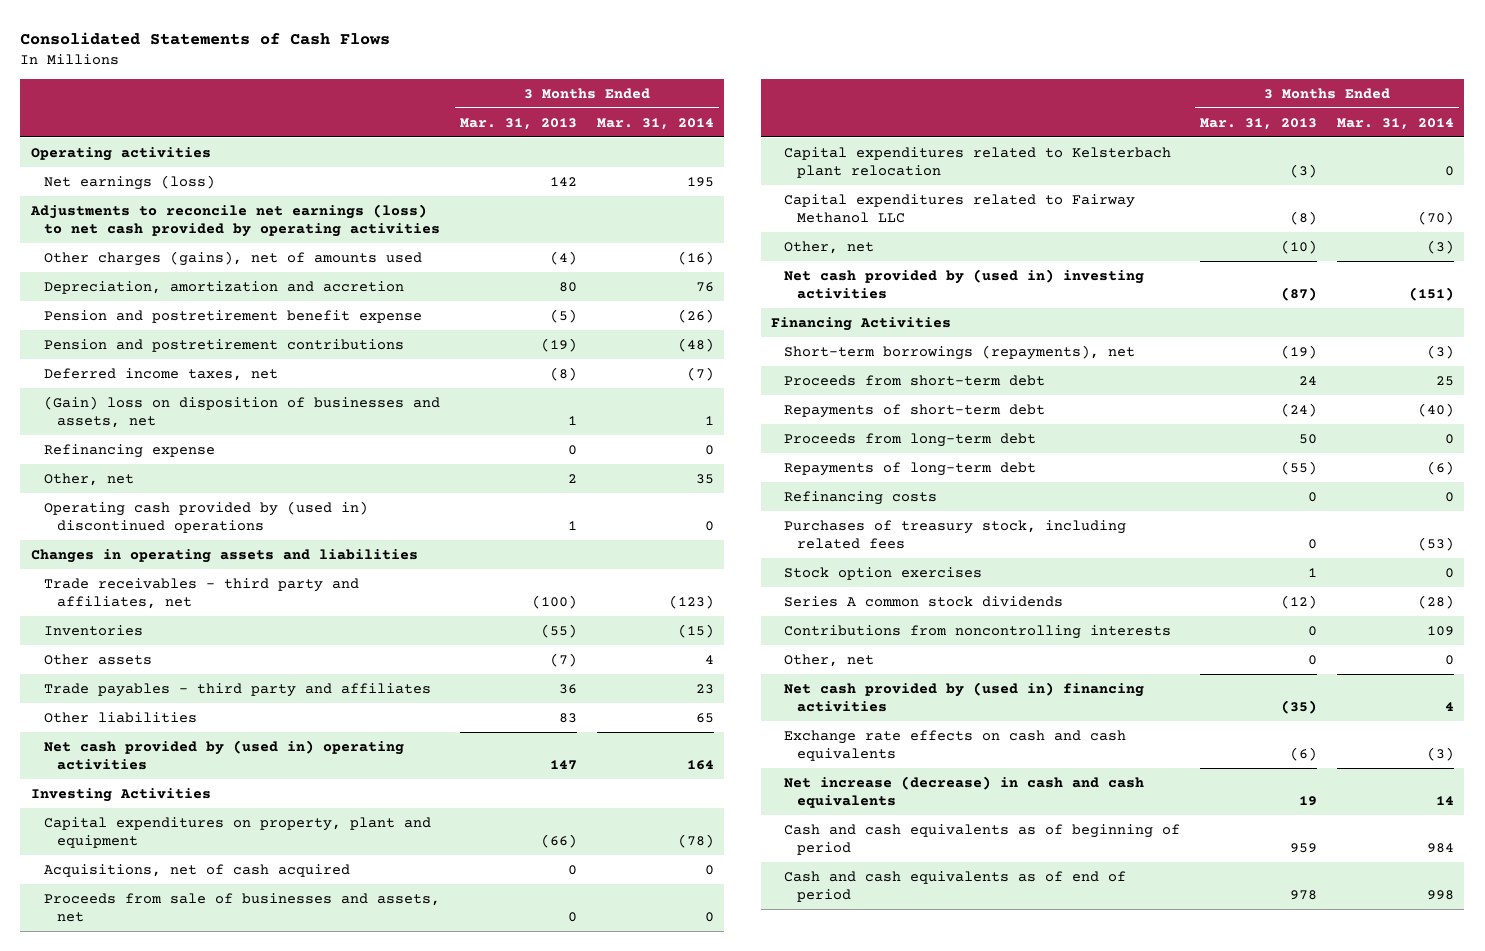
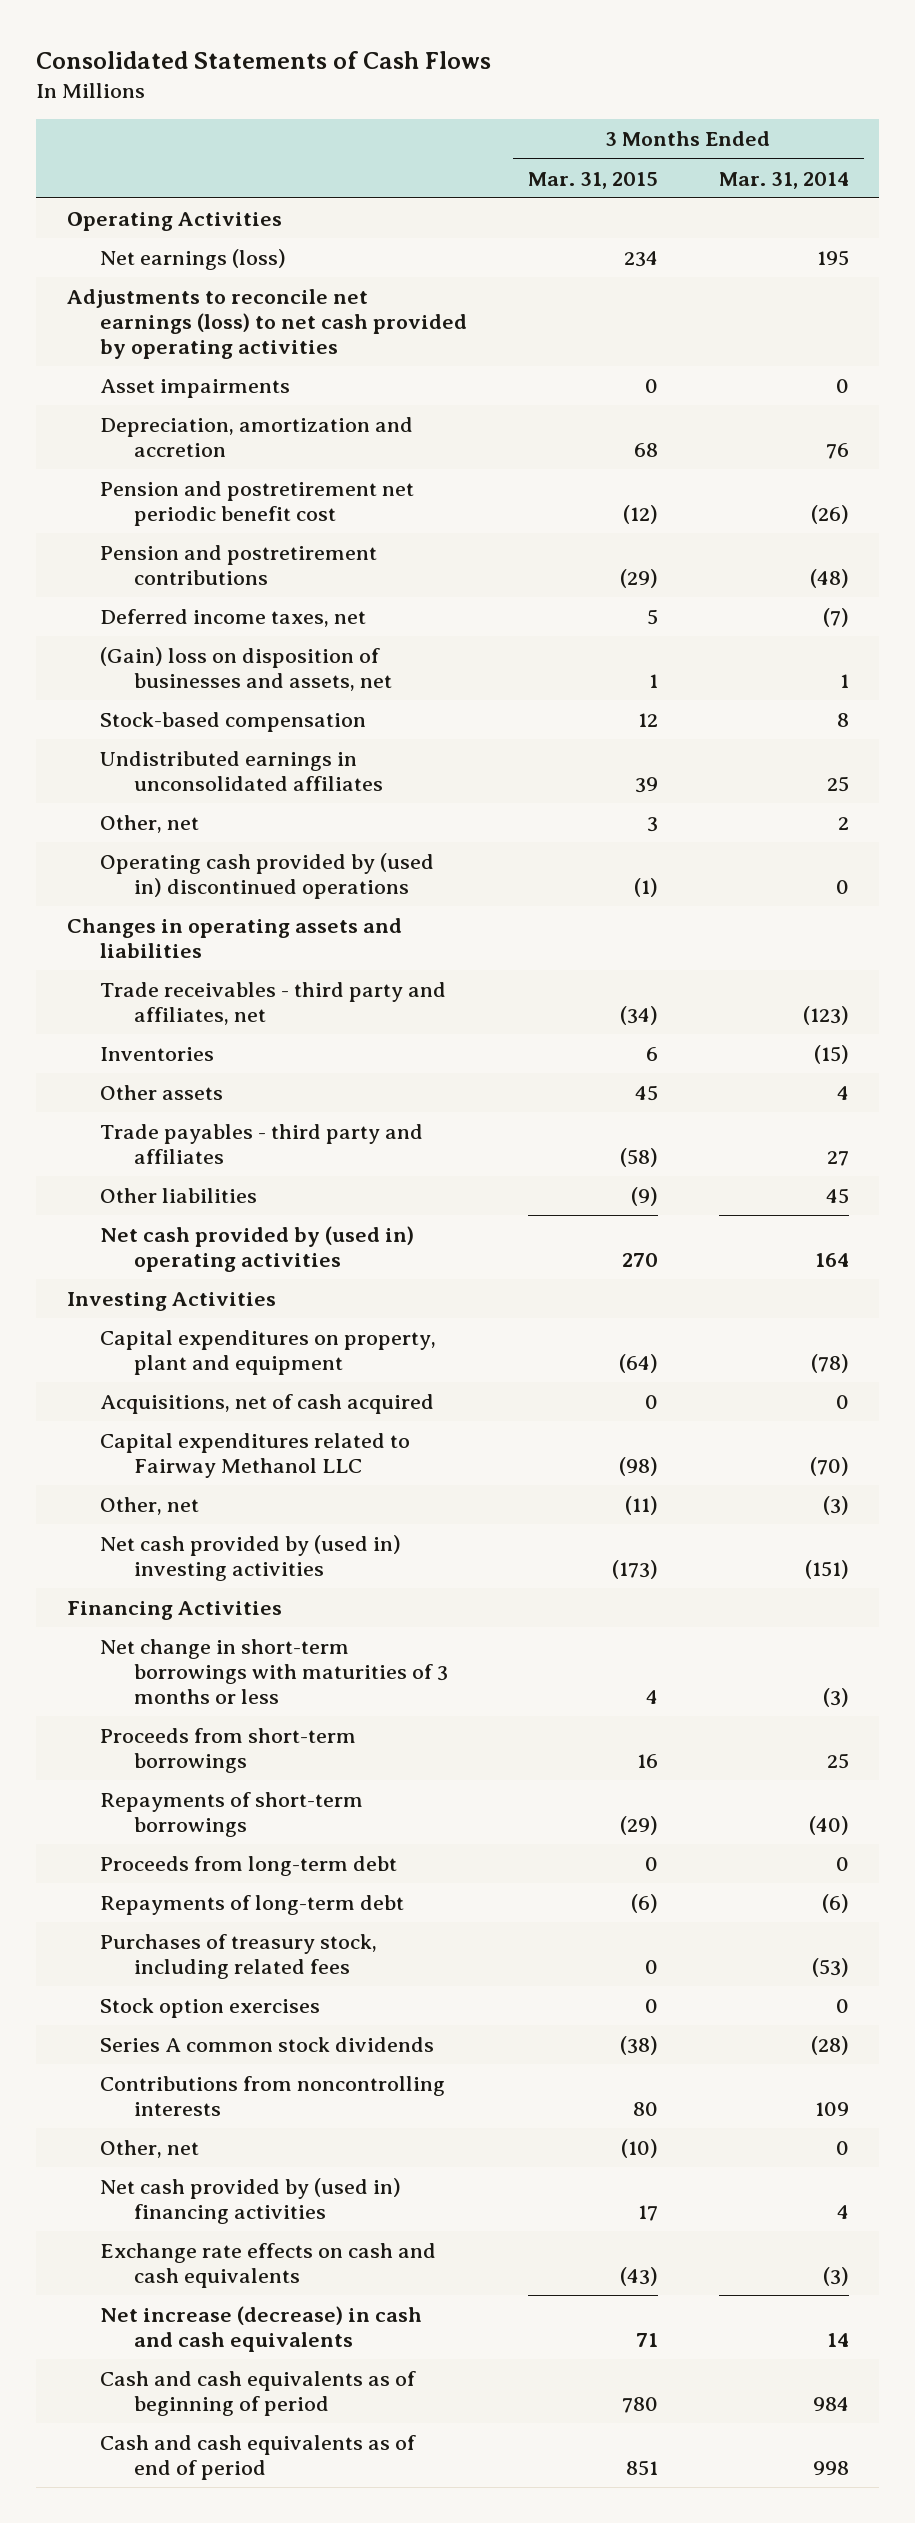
- | 3 Months Ended Mar. 31, 2013 | 3 Months Ended Mar. 31, 2014
+ | 3 Months Ended Mar. 31, 2015 | 3 Months Ended Mar. 31, 2014
- Operating activities
+ Operating Activities
- Other charges (gains), net of amounts used | (4) | (16)
+ Asset impairments | 0 | 0
- Pension and postretirement benefit expense | (5) | (26)
+ Pension and postretirement net periodic benefit cost | (12) | (26)
- Refinancing expense | 0 | 0
- Other, net | 2 | 35
+ Stock-based compensation | 12 | 8
+ Undistributed earnings in unconsolidated affiliates | 39 | 25
+ Other, net | 3 | 2
- Trade payables - third party and affiliates | 36 | 23
- Other liabilities | 83 | 65
+ Trade payables - third party and affiliates | (58) | 27
+ Other liabilities | (9) | 45
- Proceeds from sale of businesses and assets, net | 0 | 0
- Capital expenditures related to Kelsterbach plant relocation | (3) | 0
- Short-term borrowings (repayments), net | (19) | (3)
- Proceeds from short-term debt | 24 | 25
- Repayments of short-term debt | (24) | (40)
+ Net change in short-term borrowings with maturities of 3 months or less | 4 | (3)
+ Proceeds from short-term borrowings | 16 | 25
+ Repayments of short-term borrowings | (29) | (40)
- Refinancing costs | 0 | 0

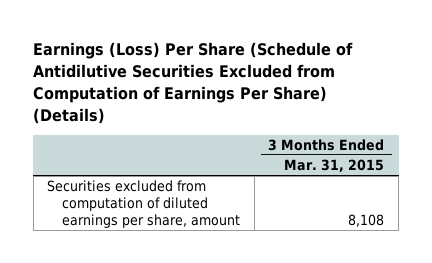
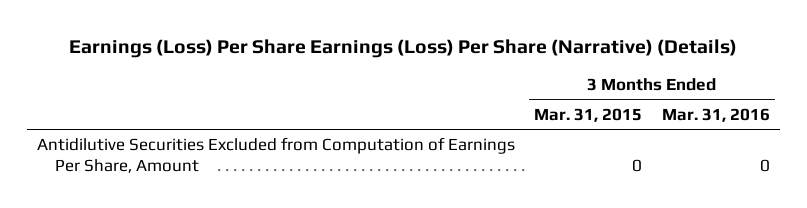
- Earnings (Loss) Per Share (Schedule of Antidilutive Securities Excluded from Computation of Earnings Per Share) (Details)
+ Earnings (Loss) Per Share Earnings (Loss) Per Share (Narrative) (Details)
- | 3 Months Ended Mar. 31, 2015
+ | 3 Months Ended Mar. 31, 2015 | 3 Months Ended Mar. 31, 2016
- Securities excluded from computation of diluted earnings per share, amount | 8,108
+ Antidilutive Securities Excluded from Computation of Earnings Per Share, Amount | 0 | 0

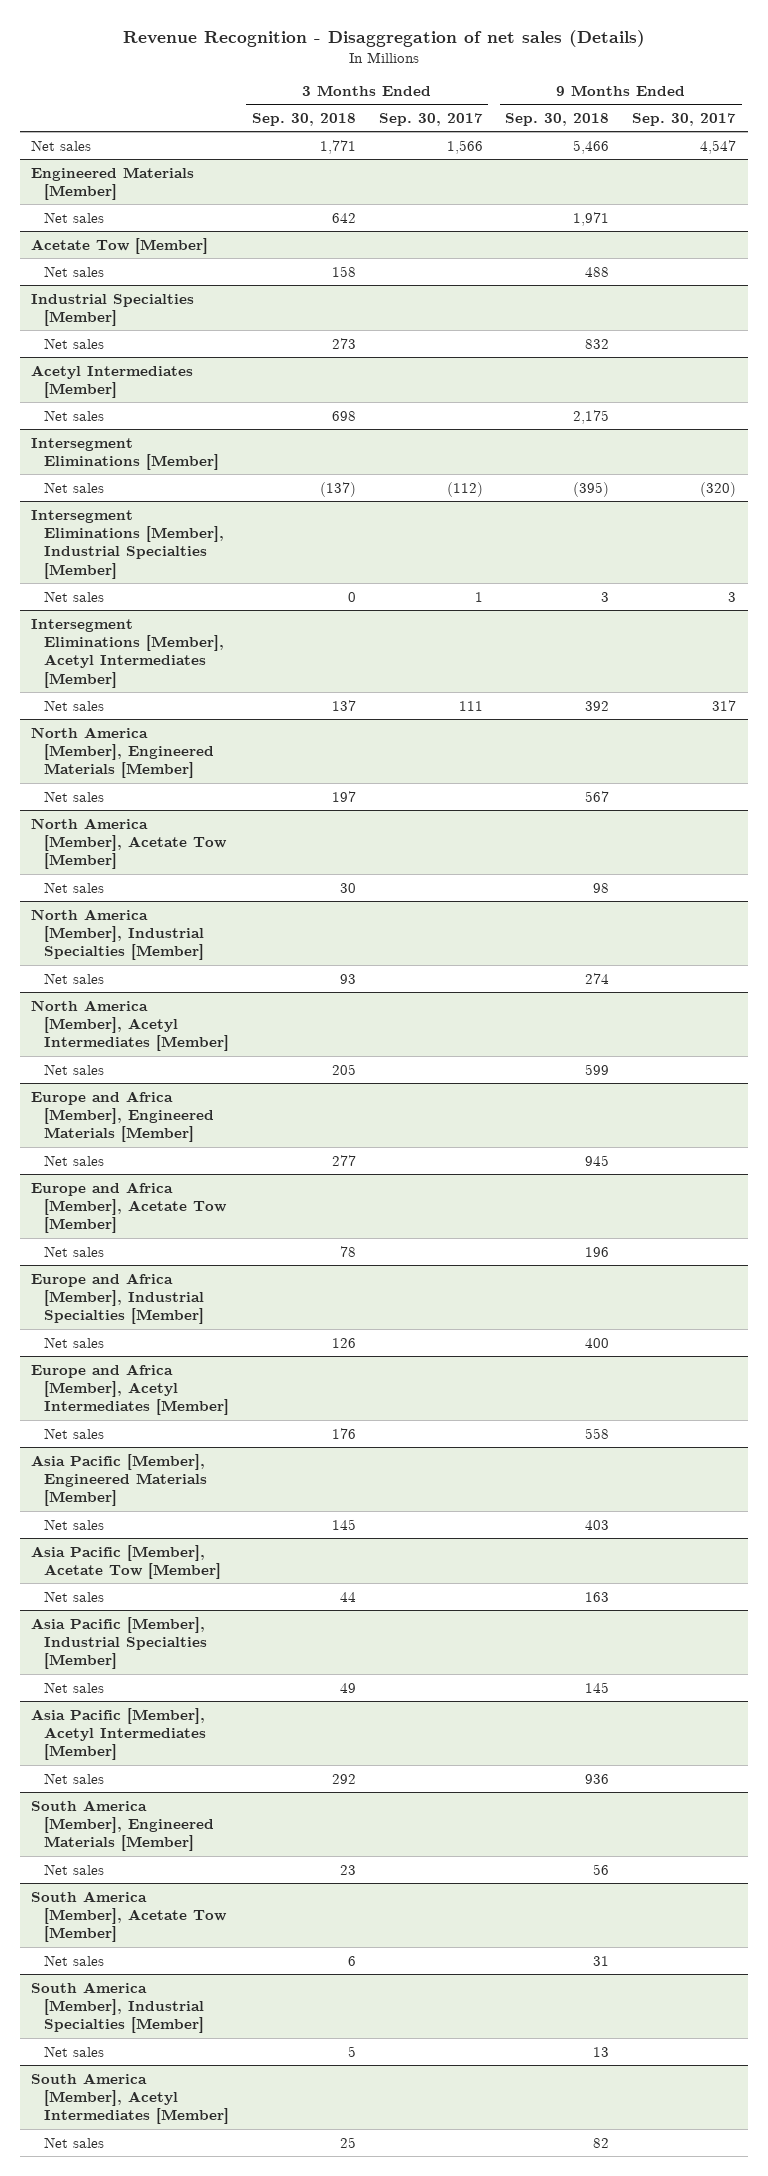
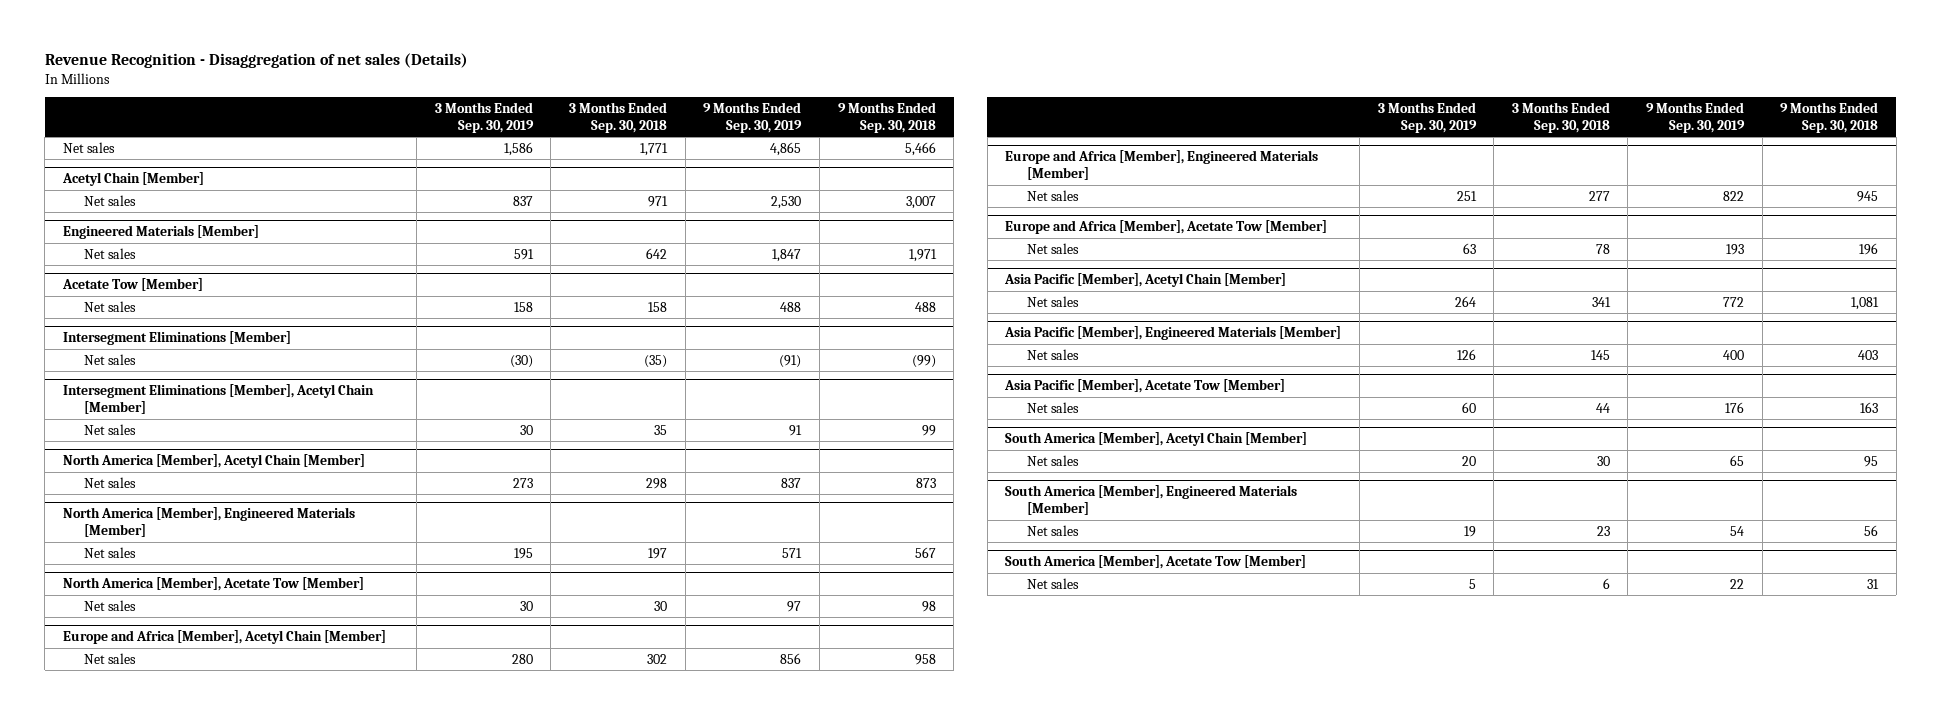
- | 3 Months Ended Sep. 30, 2018 | 3 Months Ended Sep. 30, 2017 | 9 Months Ended Sep. 30, 2018 | 9 Months Ended Sep. 30, 2017
+ | 3 Months Ended Sep. 30, 2019 | 3 Months Ended Sep. 30, 2018 | 9 Months Ended Sep. 30, 2019 | 9 Months Ended Sep. 30, 2018
+ Acetyl Chain [Member]
+ Net sales | 837 | 971 | 2,530 | 3,007
- Industrial Specialties [Member]
- Net sales | 273 | | 832 |
- Acetyl Intermediates [Member]
- Net sales | 698 | | 2,175 |
@ Intersegment Eliminations [Member]
- Net sales | (137) | (112) | (395) | (320)
- Intersegment Eliminations [Member], Industrial Specialties [Member]
- Net sales | 0 | 1 | 3 | 3
- Intersegment Eliminations [Member], Acetyl Intermediates [Member]
- Net sales | 137 | 111 | 392 | 317
@ Intersegment Eliminations [Member]
+ Net sales | (30) | (35) | (91) | (99)
+ Intersegment Eliminations [Member], Acetyl Chain [Member]
+ Net sales | 30 | 35 | 91 | 99
+ North America [Member], Acetyl Chain [Member]
+ Net sales | 273 | 298 | 837 | 873
- North America [Member], Industrial Specialties [Member]
- Net sales | 93 | | 274 |
- North America [Member], Acetyl Intermediates [Member]
- Net sales | 205 | | 599 |
+ Europe and Africa [Member], Acetyl Chain [Member]
+ Net sales | 280 | 302 | 856 | 958
- Europe and Africa [Member], Industrial Specialties [Member]
- Net sales | 126 | | 400 |
- Europe and Africa [Member], Acetyl Intermediates [Member]
- Net sales | 176 | | 558 |
+ Asia Pacific [Member], Acetyl Chain [Member]
+ Net sales | 264 | 341 | 772 | 1,081
- Asia Pacific [Member], Industrial Specialties [Member]
- Net sales | 49 | | 145 |
- Asia Pacific [Member], Acetyl Intermediates [Member]
- Net sales | 292 | | 936 |
+ South America [Member], Acetyl Chain [Member]
+ Net sales | 20 | 30 | 65 | 95
- South America [Member], Industrial Specialties [Member]
- Net sales | 5 | | 13 |
- South America [Member], Acetyl Intermediates [Member]
- Net sales | 25 | | 82 |

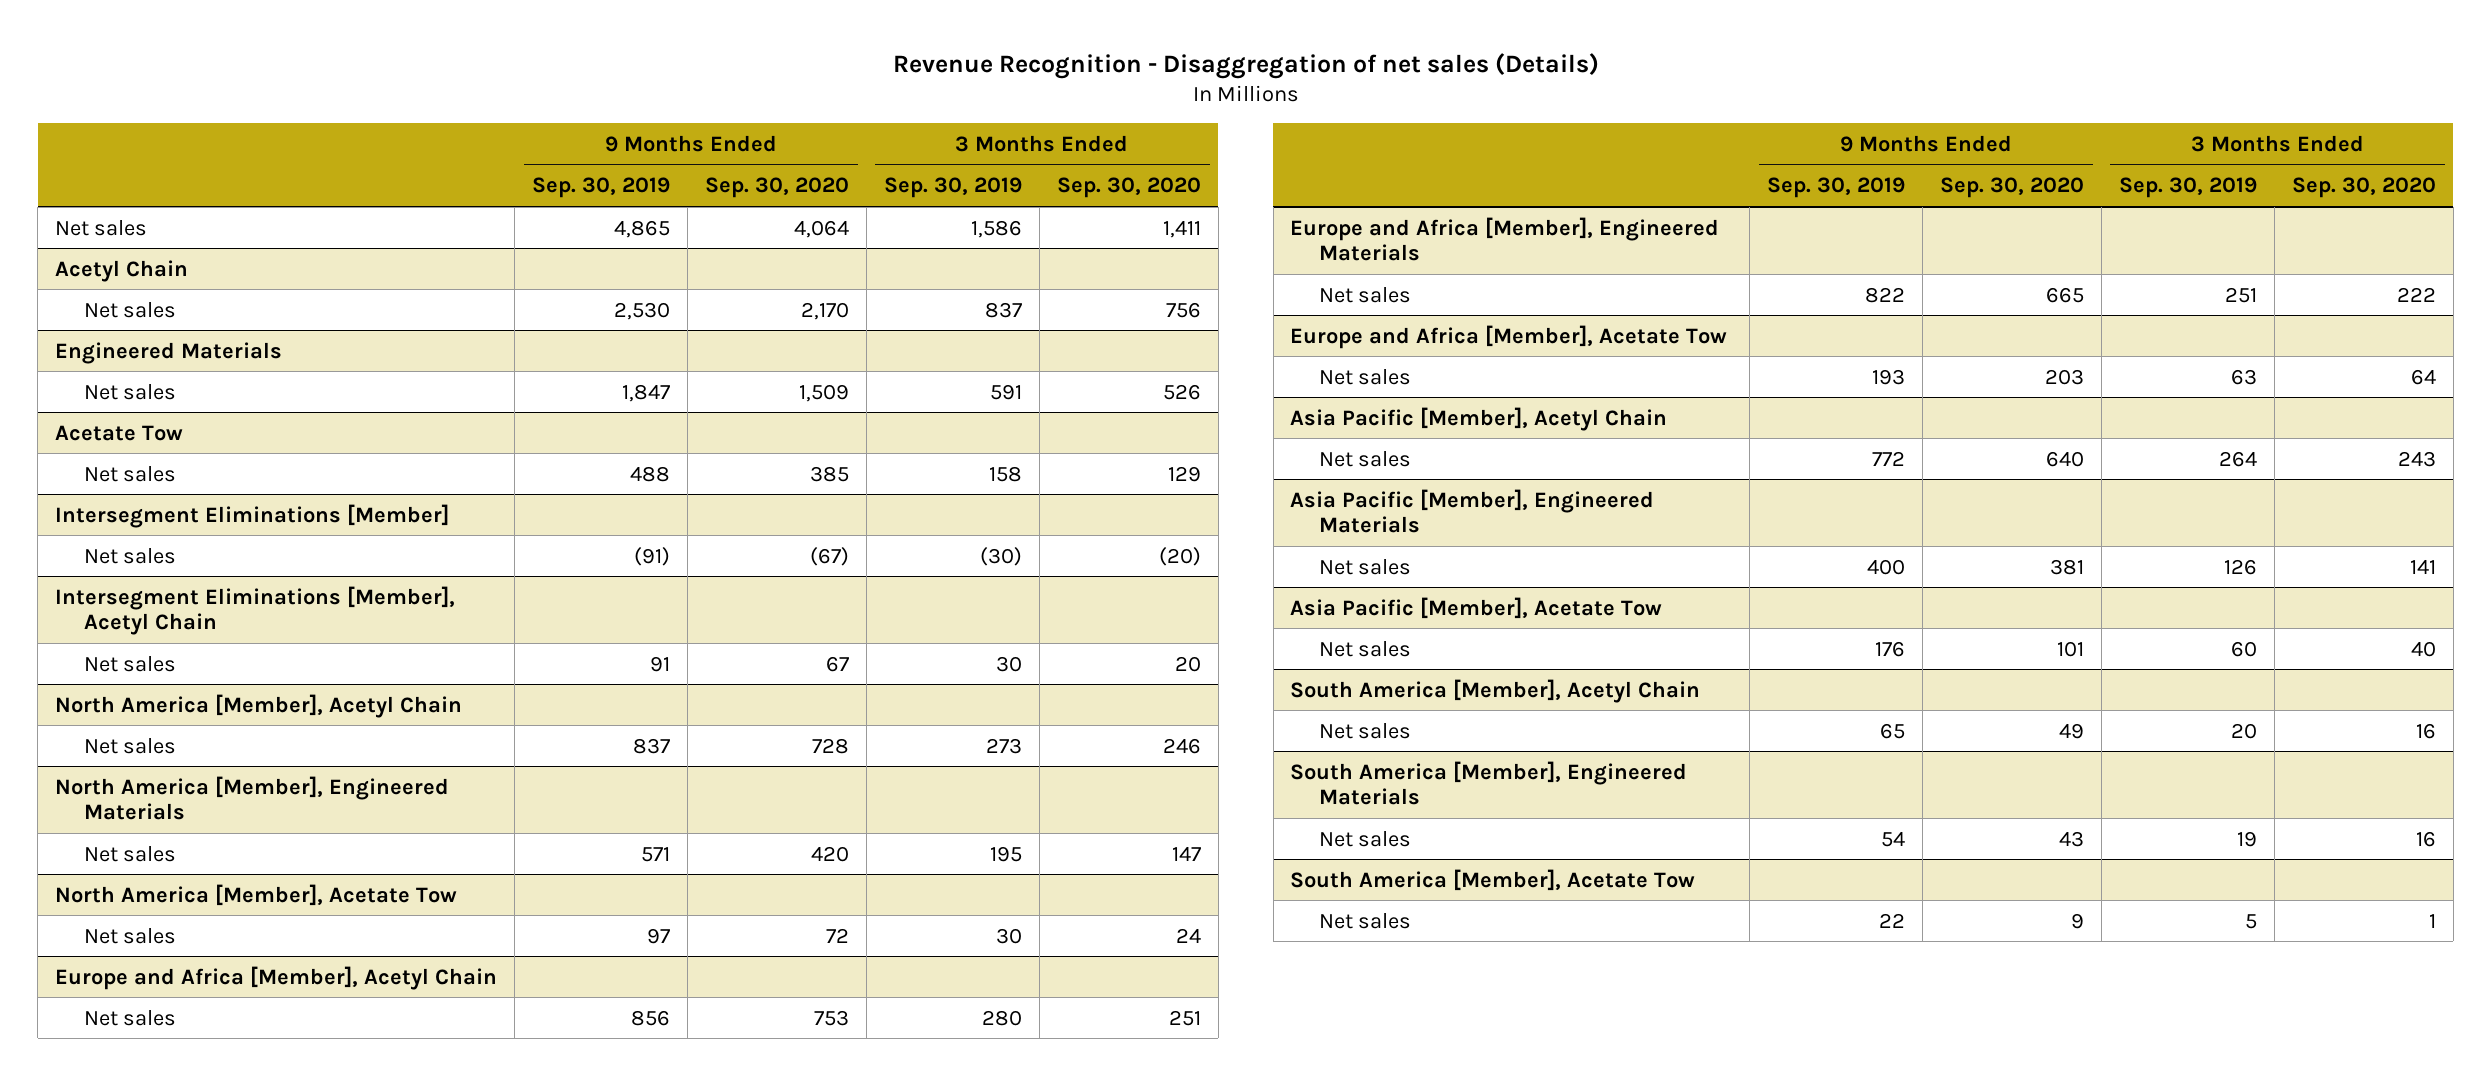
- | 3 Months Ended Sep. 30, 2019 | 3 Months Ended Sep. 30, 2018 | 9 Months Ended Sep. 30, 2019 | 9 Months Ended Sep. 30, 2018
+ | 9 Months Ended Sep. 30, 2019 | 9 Months Ended Sep. 30, 2020 | 3 Months Ended Sep. 30, 2019 | 3 Months Ended Sep. 30, 2020
- Acetyl Chain [Member]
+ Acetyl Chain
- Engineered Materials [Member]
+ Engineered Materials
- Acetate Tow [Member]
+ Acetate Tow
- Intersegment Eliminations [Member], Acetyl Chain [Member]
+ Intersegment Eliminations [Member], Acetyl Chain
- North America [Member], Acetyl Chain [Member]
+ North America [Member], Acetyl Chain
- North America [Member], Engineered Materials [Member]
+ North America [Member], Engineered Materials
- North America [Member], Acetate Tow [Member]
+ North America [Member], Acetate Tow
- Europe and Africa [Member], Acetyl Chain [Member]
+ Europe and Africa [Member], Acetyl Chain
- Europe and Africa [Member], Engineered Materials [Member]
+ Europe and Africa [Member], Engineered Materials
- Europe and Africa [Member], Acetate Tow [Member]
+ Europe and Africa [Member], Acetate Tow
- Asia Pacific [Member], Acetyl Chain [Member]
+ Asia Pacific [Member], Acetyl Chain
- Asia Pacific [Member], Engineered Materials [Member]
+ Asia Pacific [Member], Engineered Materials
- Asia Pacific [Member], Acetate Tow [Member]
+ Asia Pacific [Member], Acetate Tow
- South America [Member], Acetyl Chain [Member]
+ South America [Member], Acetyl Chain
- South America [Member], Engineered Materials [Member]
+ South America [Member], Engineered Materials
- South America [Member], Acetate Tow [Member]
+ South America [Member], Acetate Tow

